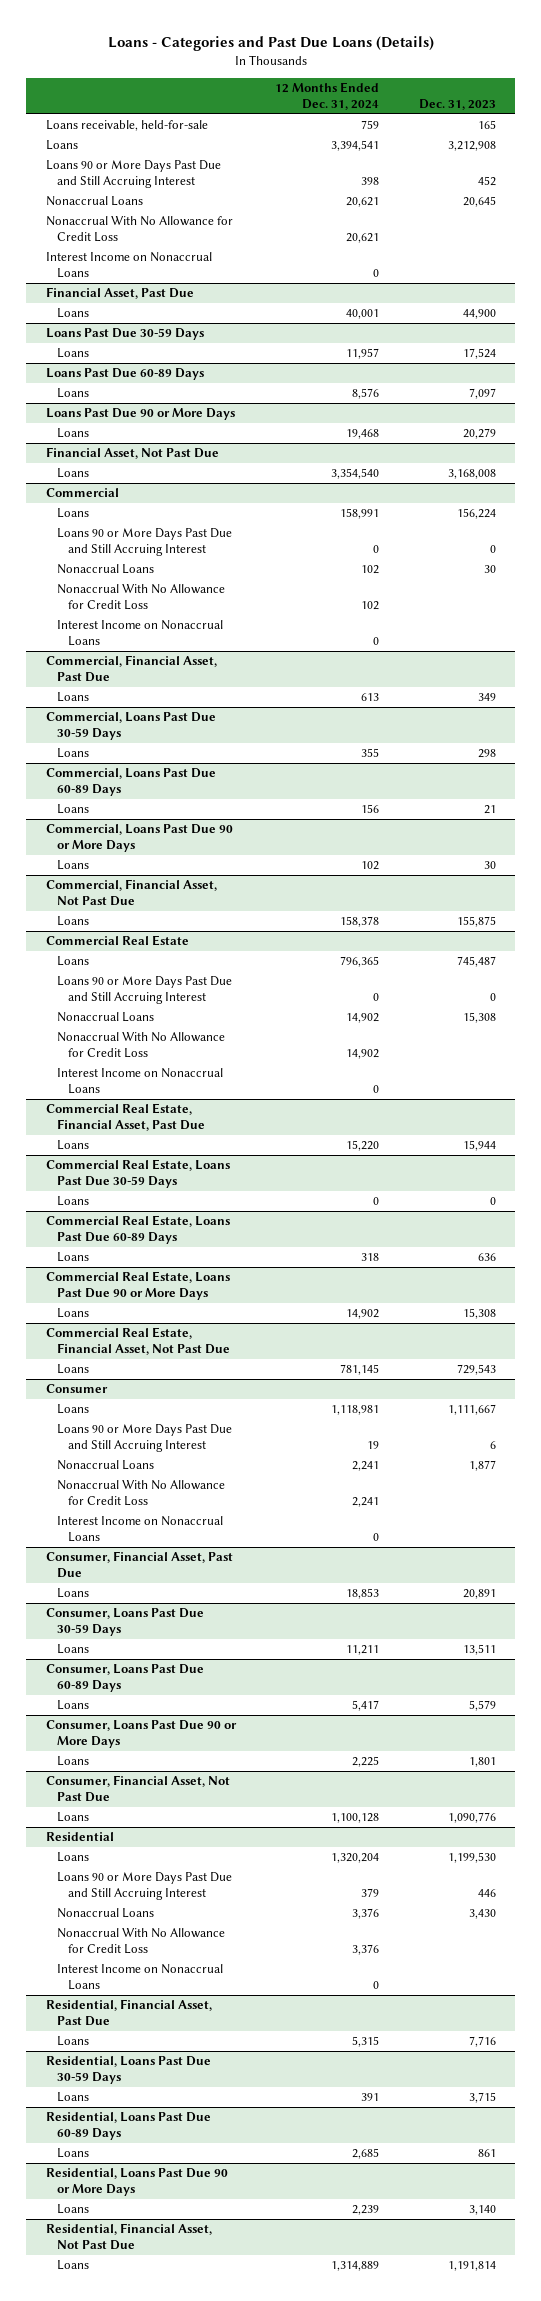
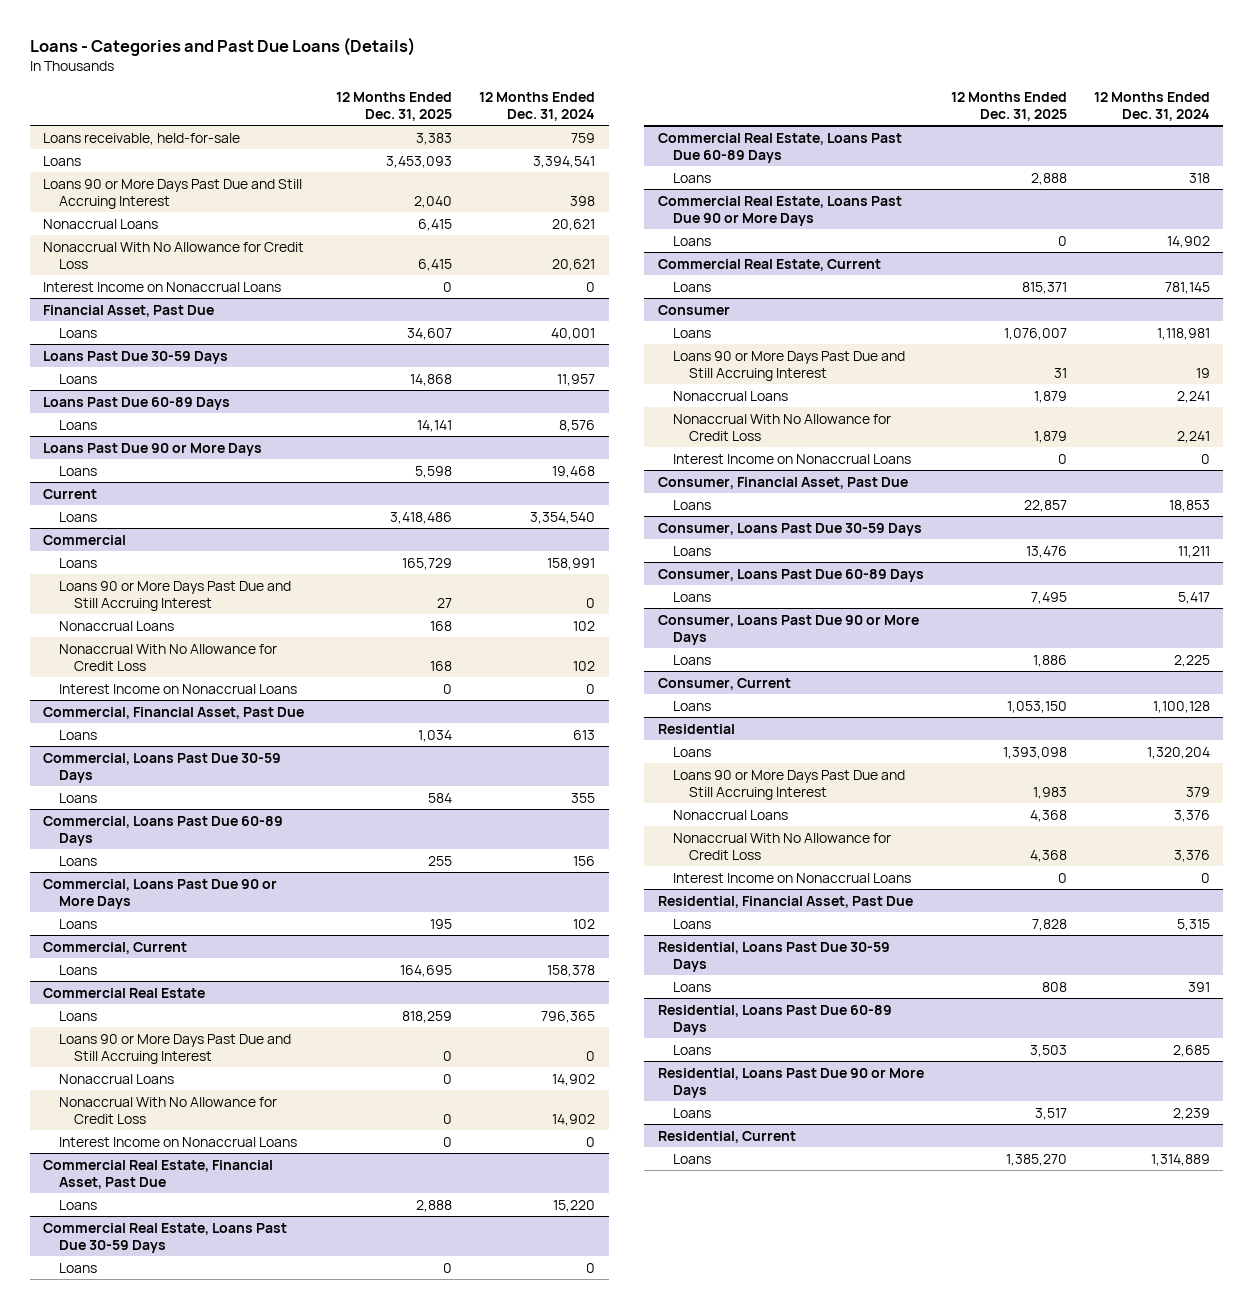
- | 12 Months Ended Dec. 31, 2024 | Dec. 31, 2023
+ | 12 Months Ended Dec. 31, 2025 | 12 Months Ended Dec. 31, 2024
- Financial Asset, Not Past Due
+ Current
- Commercial, Financial Asset, Not Past Due
+ Commercial, Current
- Commercial Real Estate, Financial Asset, Not Past Due
+ Commercial Real Estate, Current
- Consumer, Financial Asset, Not Past Due
+ Consumer, Current
- Residential, Financial Asset, Not Past Due
+ Residential, Current

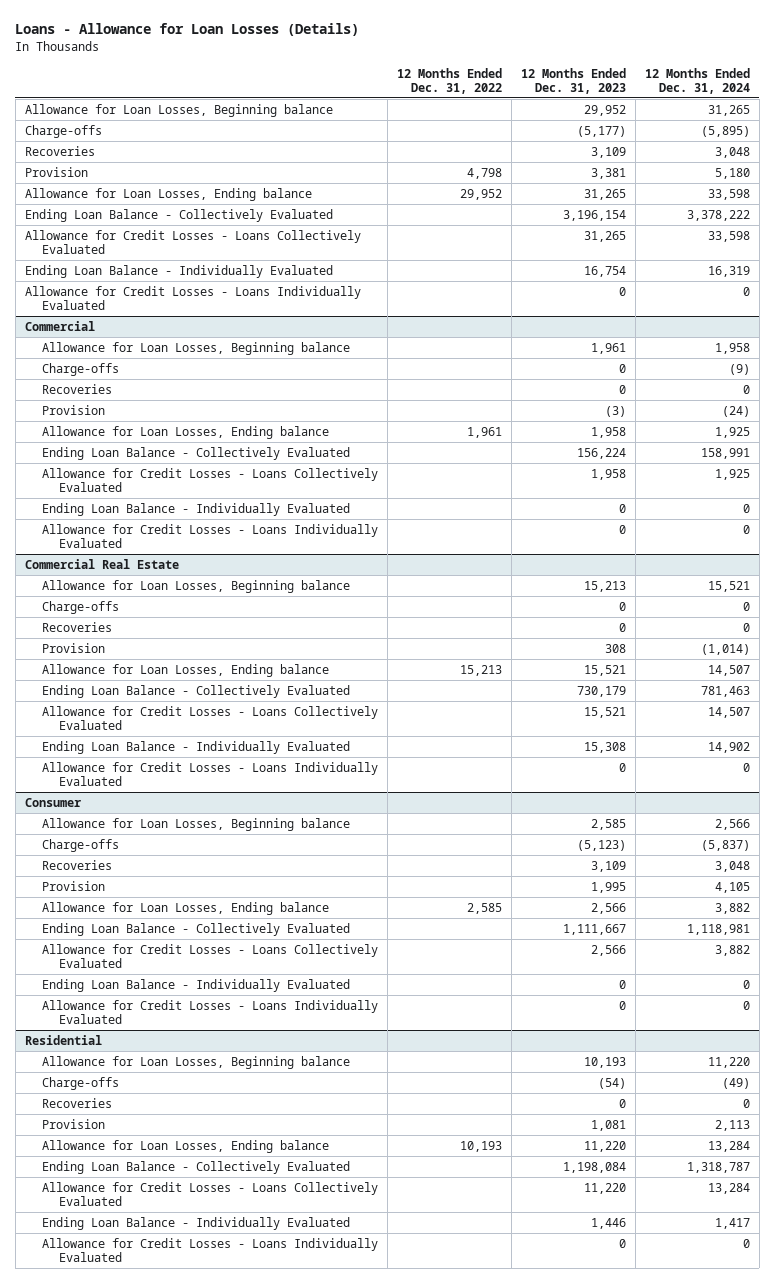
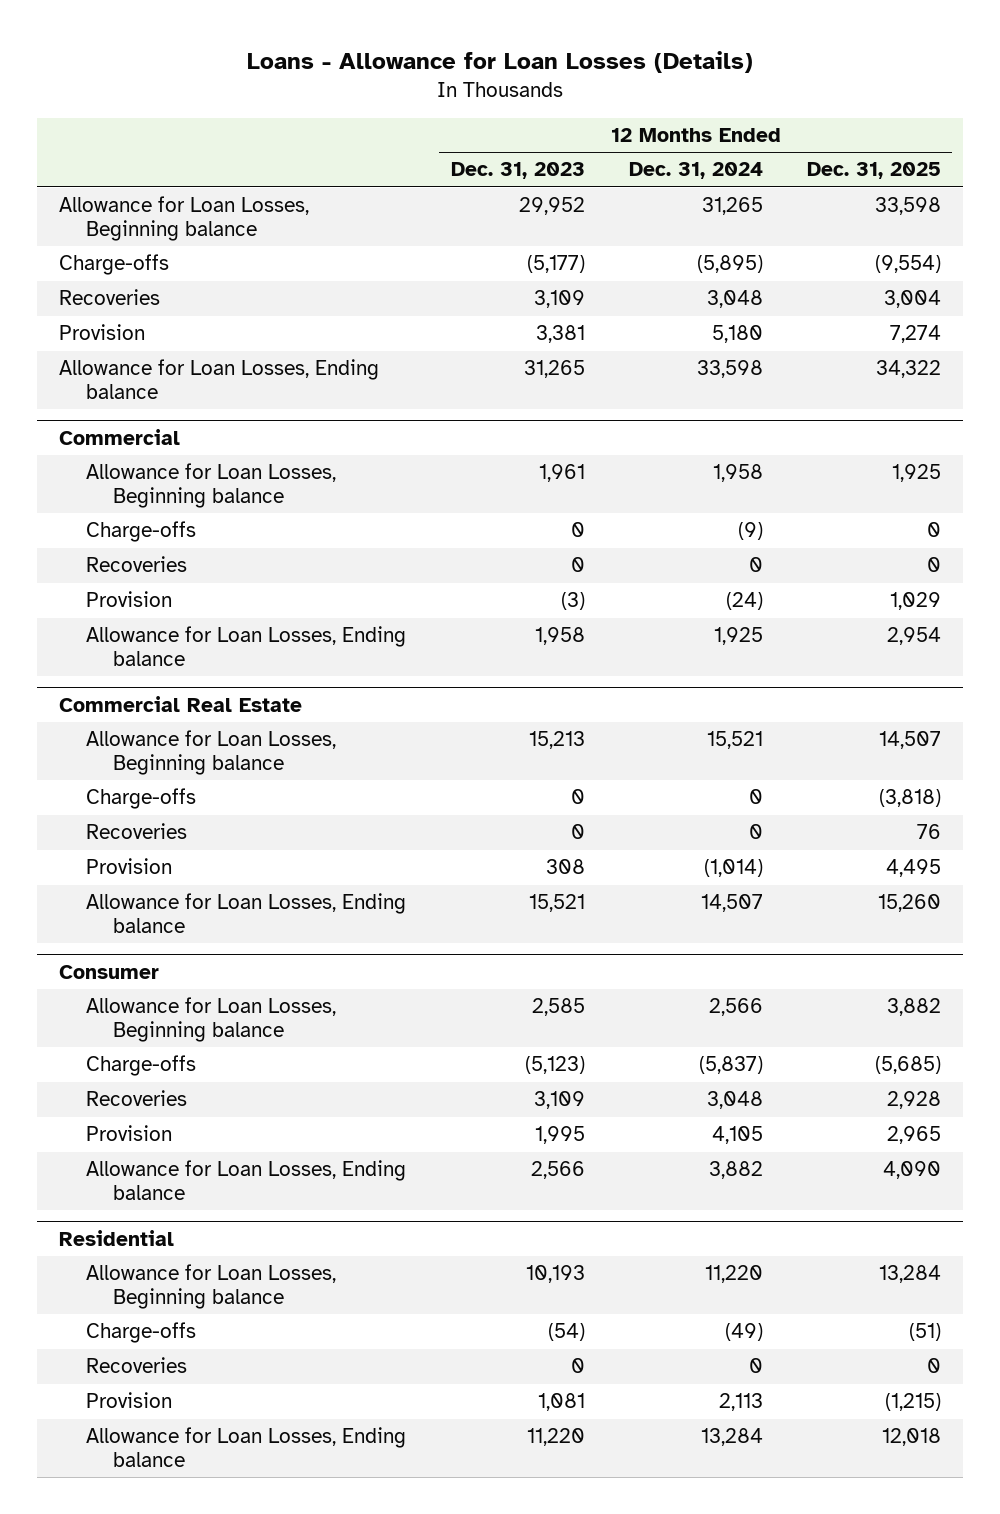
- | 12 Months Ended Dec. 31, 2022 | 12 Months Ended Dec. 31, 2023 | 12 Months Ended Dec. 31, 2024
+ | 12 Months Ended Dec. 31, 2023 | 12 Months Ended Dec. 31, 2024 | 12 Months Ended Dec. 31, 2025
- Ending Loan Balance - Collectively Evaluated | | 3,196,154 | 3,378,222
- Allowance for Credit Losses - Loans Collectively Evaluated | | 31,265 | 33,598
- Ending Loan Balance - Individually Evaluated | | 16,754 | 16,319
- Allowance for Credit Losses - Loans Individually Evaluated | | 0 | 0
@ Commercial
- Ending Loan Balance - Collectively Evaluated | | 156,224 | 158,991
- Allowance for Credit Losses - Loans Collectively Evaluated | | 1,958 | 1,925
- Ending Loan Balance - Individually Evaluated | | 0 | 0
- Allowance for Credit Losses - Loans Individually Evaluated | | 0 | 0
@ Commercial Real Estate
- Ending Loan Balance - Collectively Evaluated | | 730,179 | 781,463
- Allowance for Credit Losses - Loans Collectively Evaluated | | 15,521 | 14,507
- Ending Loan Balance - Individually Evaluated | | 15,308 | 14,902
- Allowance for Credit Losses - Loans Individually Evaluated | | 0 | 0
@ Consumer
- Ending Loan Balance - Collectively Evaluated | | 1,111,667 | 1,118,981
- Allowance for Credit Losses - Loans Collectively Evaluated | | 2,566 | 3,882
- Ending Loan Balance - Individually Evaluated | | 0 | 0
- Allowance for Credit Losses - Loans Individually Evaluated | | 0 | 0
@ Residential
- Ending Loan Balance - Collectively Evaluated | | 1,198,084 | 1,318,787
- Allowance for Credit Losses - Loans Collectively Evaluated | | 11,220 | 13,284
- Ending Loan Balance - Individually Evaluated | | 1,446 | 1,417
- Allowance for Credit Losses - Loans Individually Evaluated | | 0 | 0

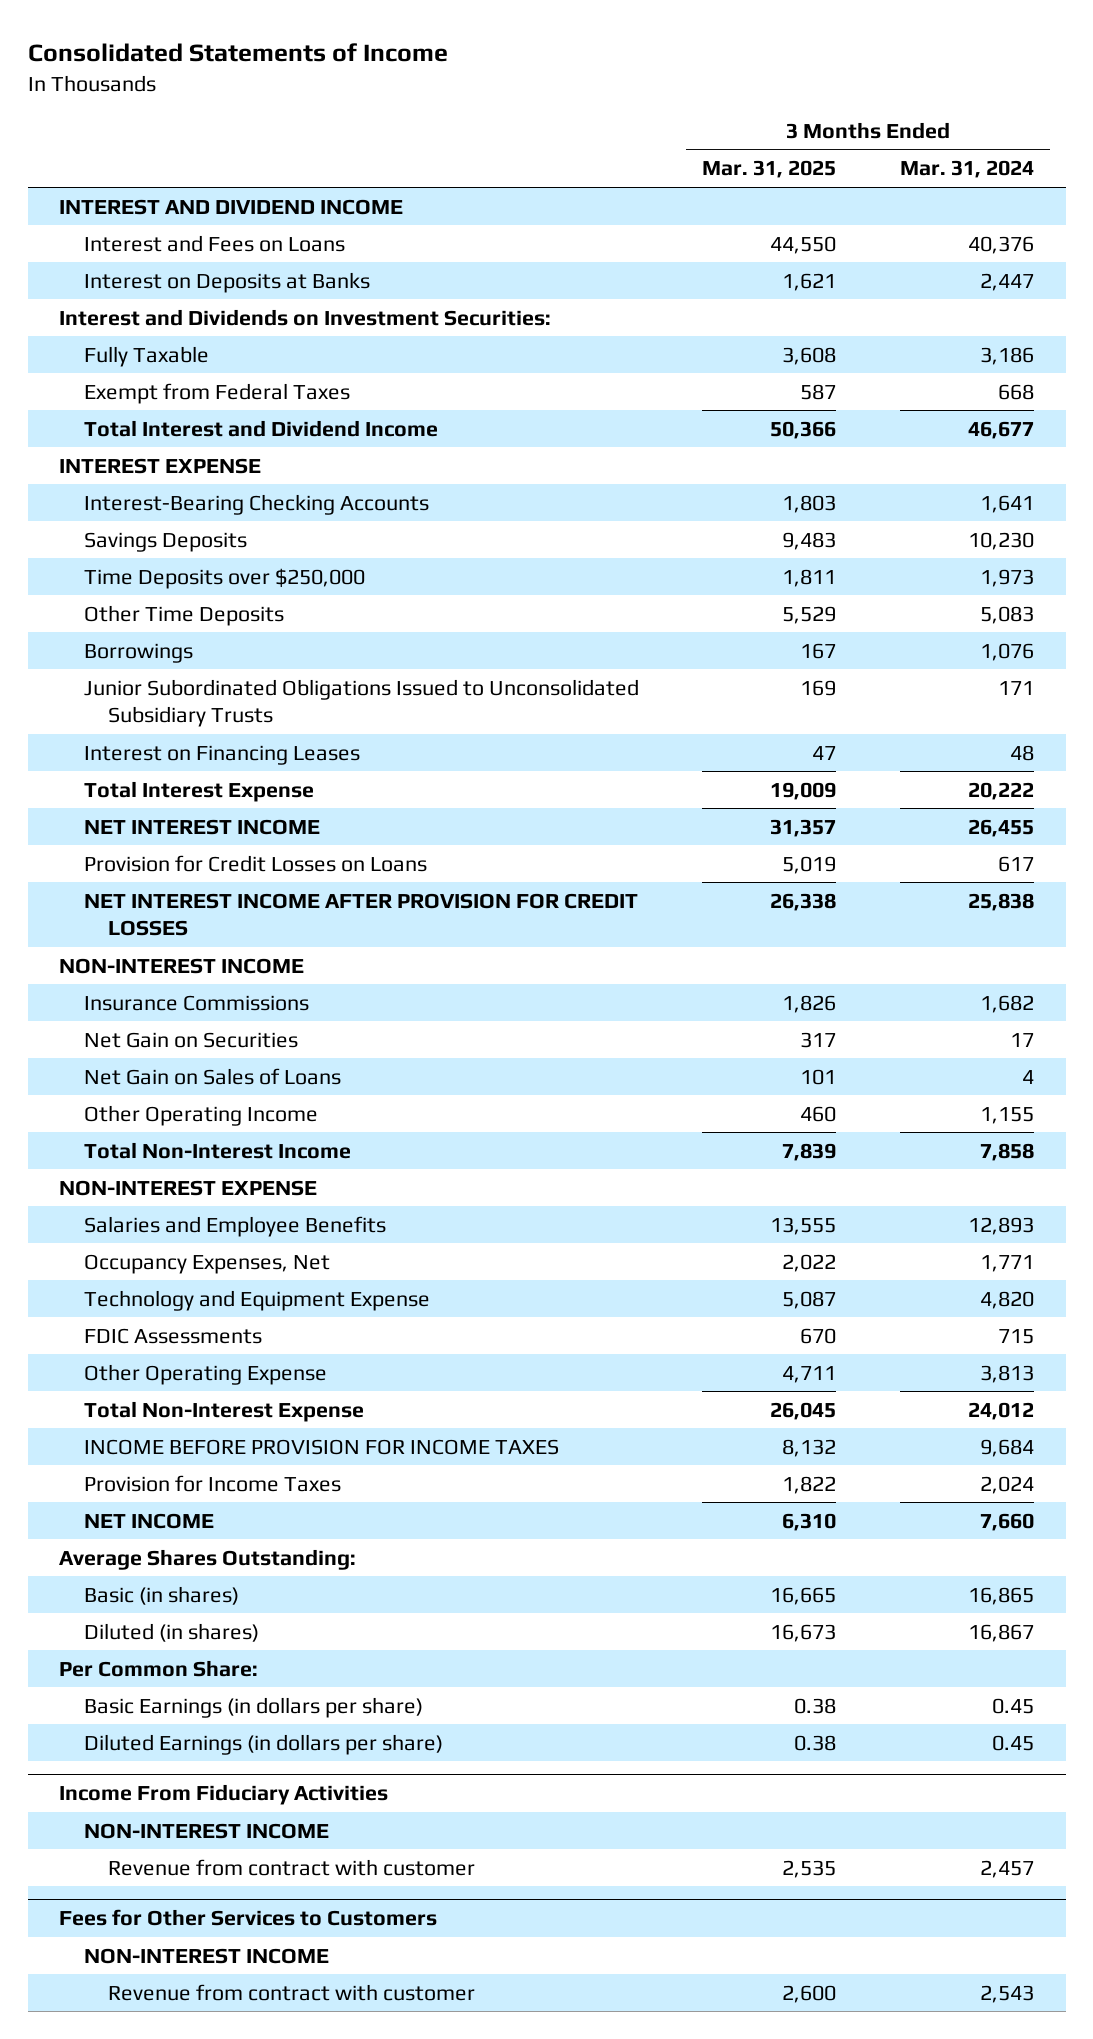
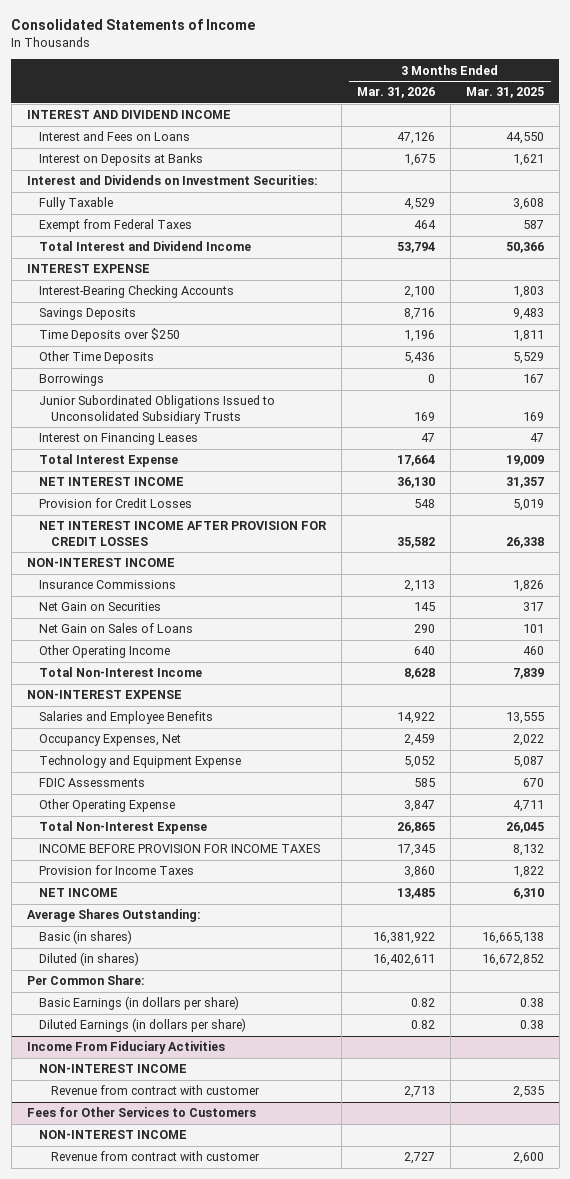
- | 3 Months Ended Mar. 31, 2025 | 3 Months Ended Mar. 31, 2024
+ | 3 Months Ended Mar. 31, 2026 | 3 Months Ended Mar. 31, 2025
- Time Deposits over $250,000 | 1,811 | 1,973
+ Time Deposits over $250 | 1,196 | 1,811
- Provision for Credit Losses on Loans | 5,019 | 617
+ Provision for Credit Losses | 548 | 5,019
- Basic (in shares) | 16,665 | 16,865
- Diluted (in shares) | 16,673 | 16,867
+ Basic (in shares) | 16,381,922 | 16,665,138
+ Diluted (in shares) | 16,402,611 | 16,672,852

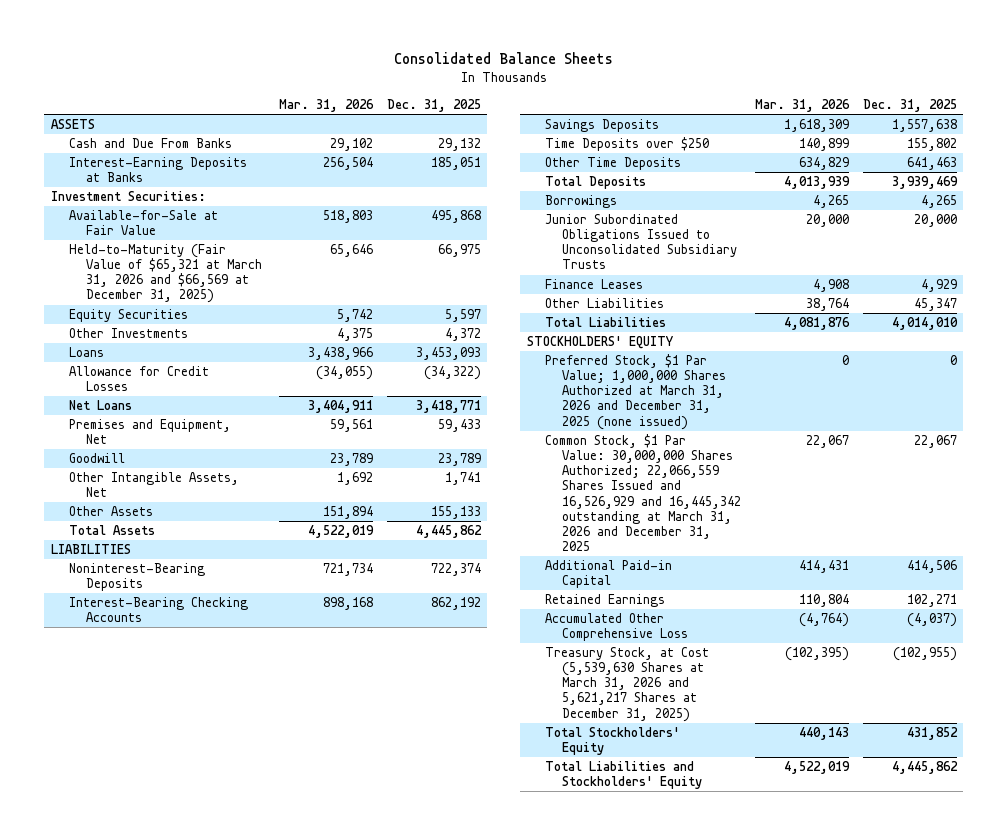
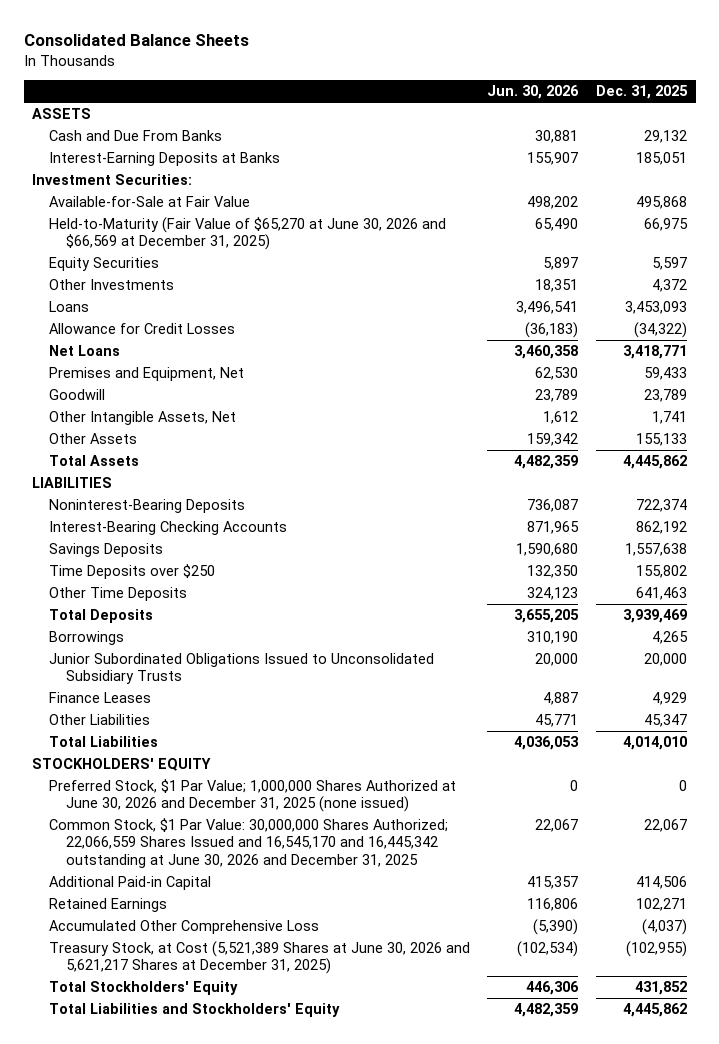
- | Mar. 31, 2026 | Dec. 31, 2025
+ | Jun. 30, 2026 | Dec. 31, 2025
- Held-to-Maturity (Fair Value of $65,321 at March 31, 2026 and $66,569 at December 31, 2025) | 65,646 | 66,975
+ Held-to-Maturity (Fair Value of $65,270 at June 30, 2026 and $66,569 at December 31, 2025) | 65,490 | 66,975
- Preferred Stock, $1 Par Value; 1,000,000 Shares Authorized at March 31, 2026 and December 31, 2025 (none issued) | 0 | 0
- Common Stock, $1 Par Value: 30,000,000 Shares Authorized; 22,066,559 Shares Issued and 16,526,929 and 16,445,342 outstanding at March 31, 2026 and December 31, 2025 | 22,067 | 22,067
+ Preferred Stock, $1 Par Value; 1,000,000 Shares Authorized at June 30, 2026 and December 31, 2025 (none issued) | 0 | 0
+ Common Stock, $1 Par Value: 30,000,000 Shares Authorized; 22,066,559 Shares Issued and 16,545,170 and 16,445,342 outstanding at June 30, 2026 and December 31, 2025 | 22,067 | 22,067
- Treasury Stock, at Cost (5,539,630 Shares at March 31, 2026 and 5,621,217 Shares at December 31, 2025) | (102,395) | (102,955)
+ Treasury Stock, at Cost (5,521,389 Shares at June 30, 2026 and 5,621,217 Shares at December 31, 2025) | (102,534) | (102,955)

